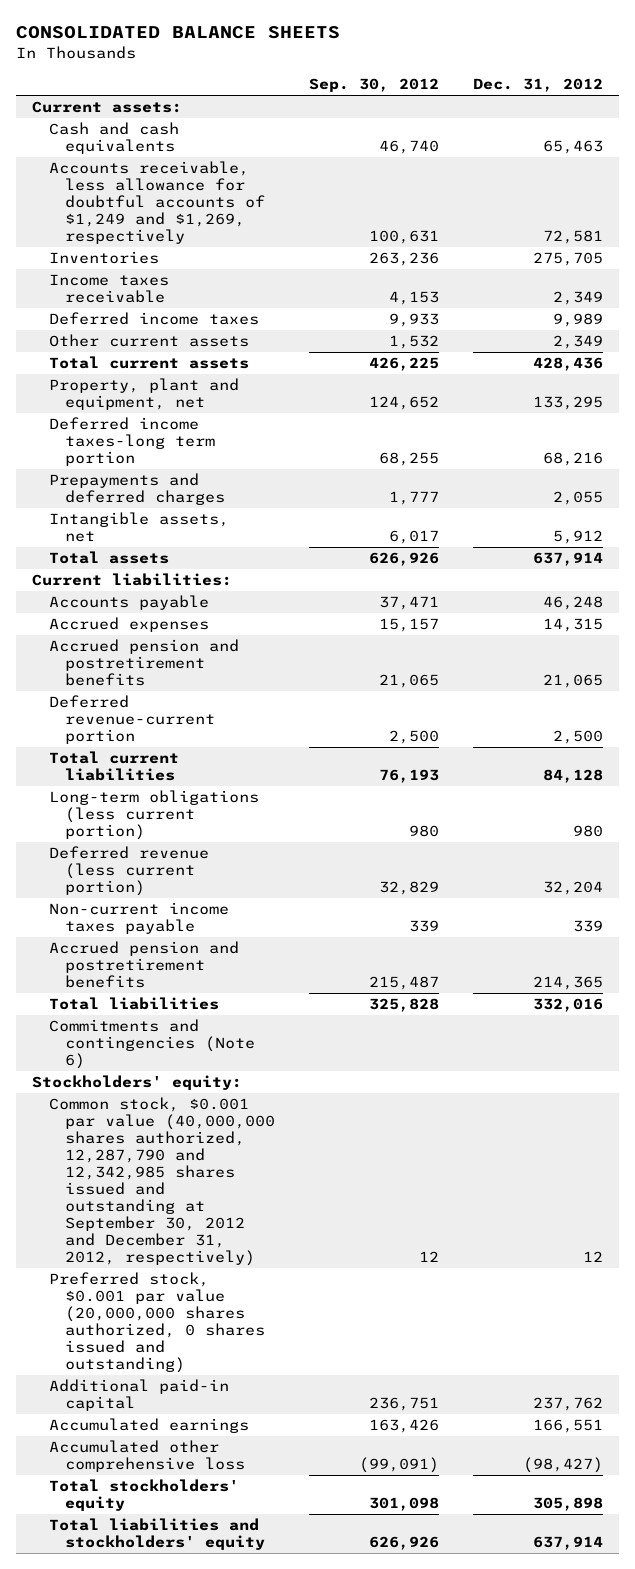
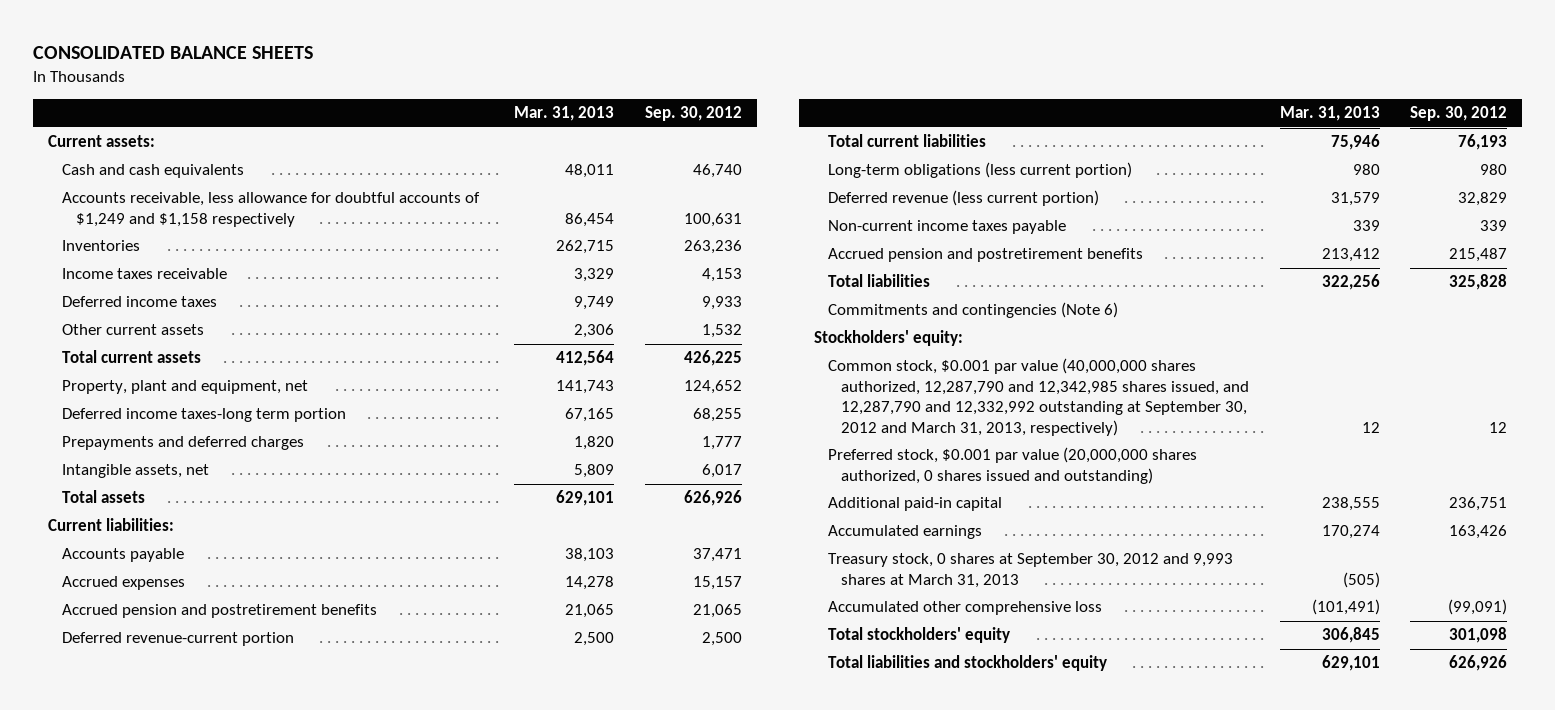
- | Sep. 30, 2012 | Dec. 31, 2012
+ | Mar. 31, 2013 | Sep. 30, 2012
- Accounts receivable, less allowance for doubtful accounts of $1,249 and $1,269, respectively | 100,631 | 72,581
+ Accounts receivable, less allowance for doubtful accounts of $1,249 and $1,158 respectively | 86,454 | 100,631
- Common stock, $0.001 par value (40,000,000 shares authorized, 12,287,790 and 12,342,985 shares issued and outstanding at September 30, 2012 and December 31, 2012, respectively) | 12 | 12
+ Common stock, $0.001 par value (40,000,000 shares authorized, 12,287,790 and 12,342,985 shares issued, and 12,287,790 and 12,332,992 outstanding at September 30, 2012 and March 31, 2013, respectively) | 12 | 12
+ Treasury stock, 0 shares at September 30, 2012 and 9,993 shares at March 31, 2013 | (505) |

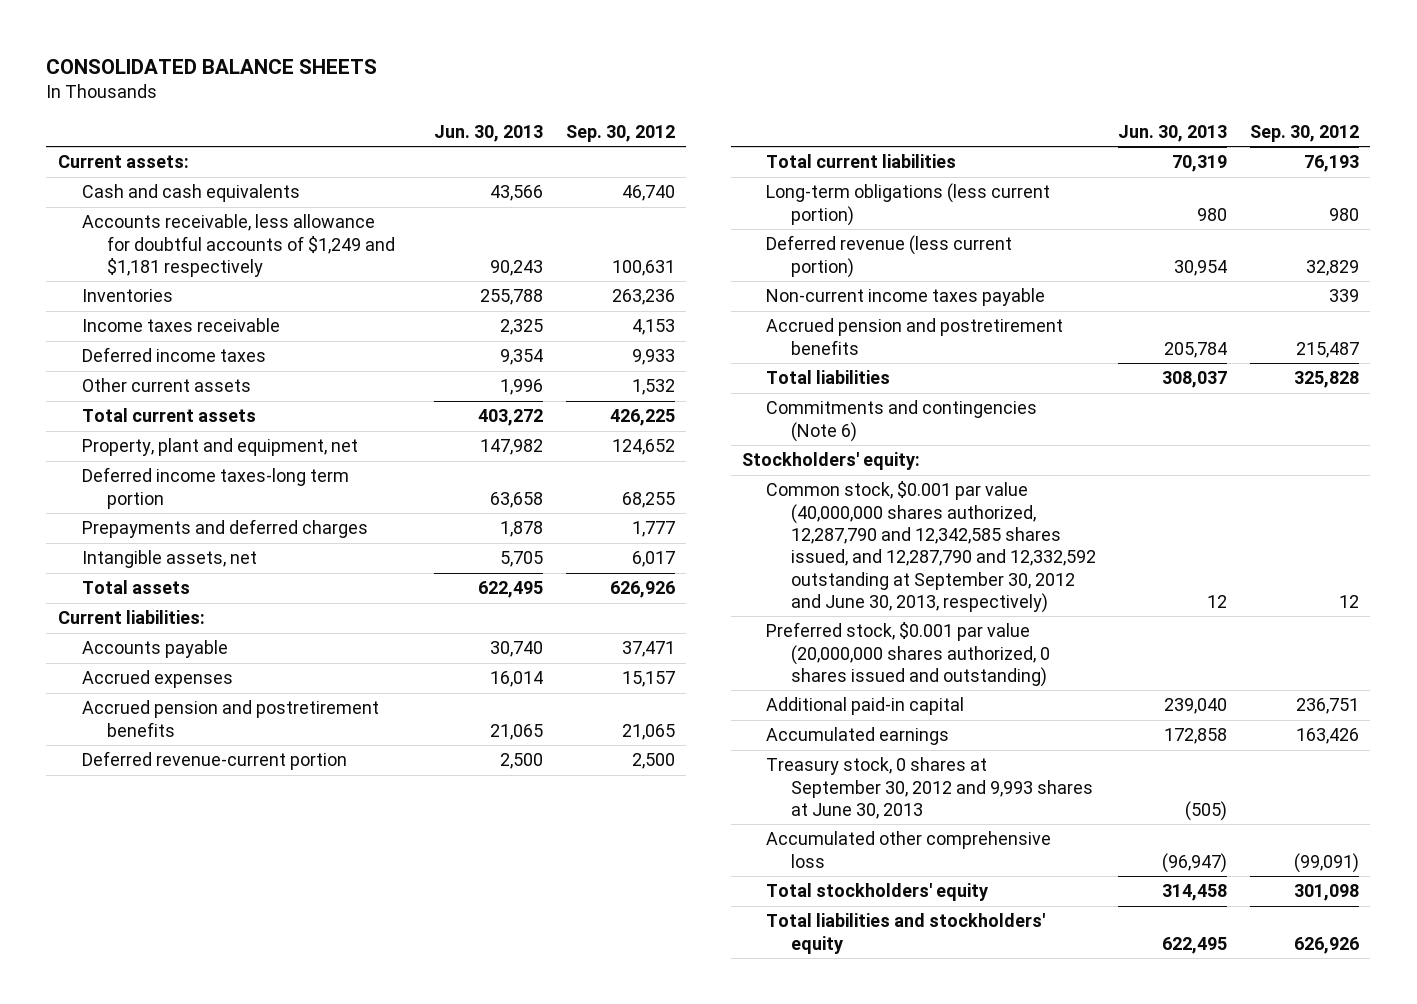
- | Mar. 31, 2013 | Sep. 30, 2012
+ | Jun. 30, 2013 | Sep. 30, 2012
- Accounts receivable, less allowance for doubtful accounts of $1,249 and $1,158 respectively | 86,454 | 100,631
+ Accounts receivable, less allowance for doubtful accounts of $1,249 and $1,181 respectively | 90,243 | 100,631
- Common stock, $0.001 par value (40,000,000 shares authorized, 12,287,790 and 12,342,985 shares issued, and 12,287,790 and 12,332,992 outstanding at September 30, 2012 and March 31, 2013, respectively) | 12 | 12
+ Common stock, $0.001 par value (40,000,000 shares authorized, 12,287,790 and 12,342,585 shares issued, and 12,287,790 and 12,332,592 outstanding at September 30, 2012 and June 30, 2013, respectively) | 12 | 12
- Treasury stock, 0 shares at September 30, 2012 and 9,993 shares at March 31, 2013 | (505) |
+ Treasury stock, 0 shares at September 30, 2012 and 9,993 shares at June 30, 2013 | (505) |

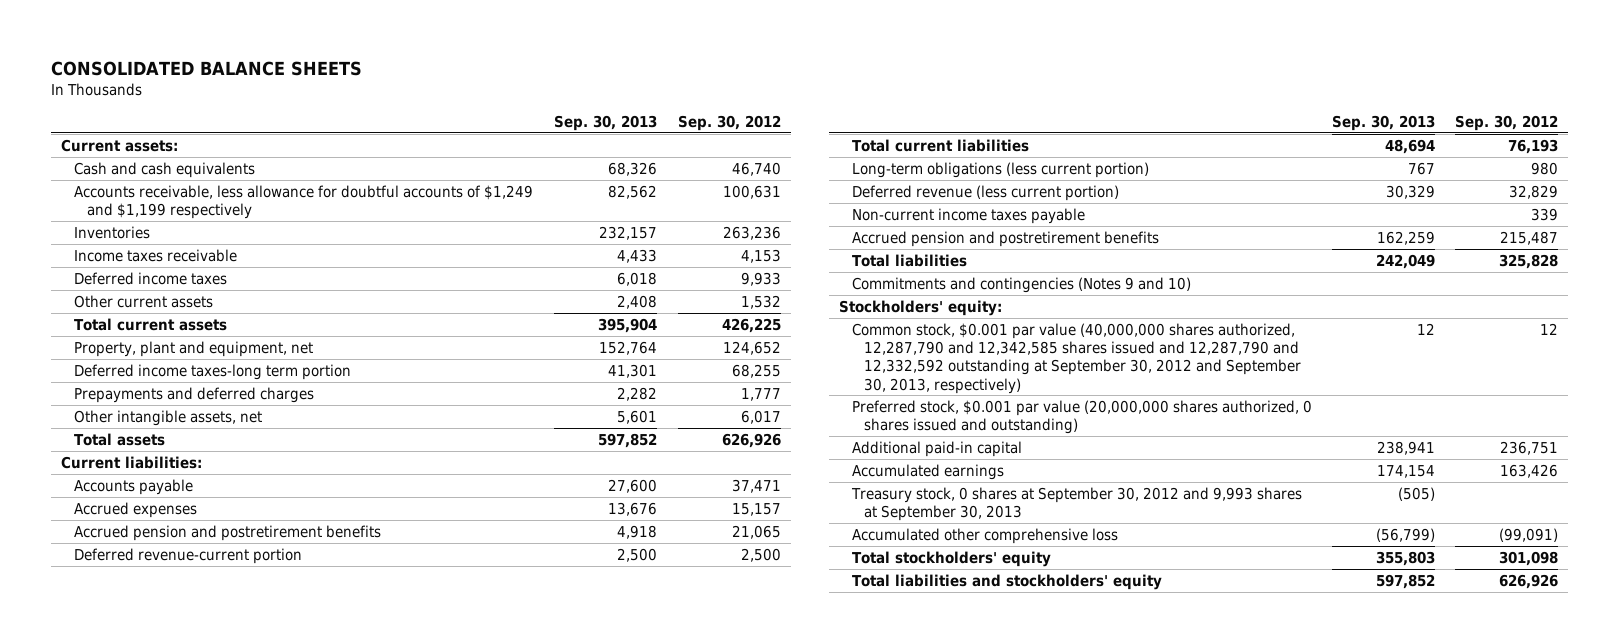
- | Jun. 30, 2013 | Sep. 30, 2012
+ | Sep. 30, 2013 | Sep. 30, 2012
- Accounts receivable, less allowance for doubtful accounts of $1,249 and $1,181 respectively | 90,243 | 100,631
+ Accounts receivable, less allowance for doubtful accounts of $1,249 and $1,199 respectively | 82,562 | 100,631
- Intangible assets, net | 5,705 | 6,017
+ Other intangible assets, net | 5,601 | 6,017
- Commitments and contingencies (Note 6)
+ Commitments and contingencies (Notes 9 and 10)
- Common stock, $0.001 par value (40,000,000 shares authorized, 12,287,790 and 12,342,585 shares issued, and 12,287,790 and 12,332,592 outstanding at September 30, 2012 and June 30, 2013, respectively) | 12 | 12
+ Common stock, $0.001 par value (40,000,000 shares authorized, 12,287,790 and 12,342,585 shares issued and 12,287,790 and 12,332,592 outstanding at September 30, 2012 and September 30, 2013, respectively) | 12 | 12
- Treasury stock, 0 shares at September 30, 2012 and 9,993 shares at June 30, 2013 | (505) |
+ Treasury stock, 0 shares at September 30, 2012 and 9,993 shares at September 30, 2013 | (505) |

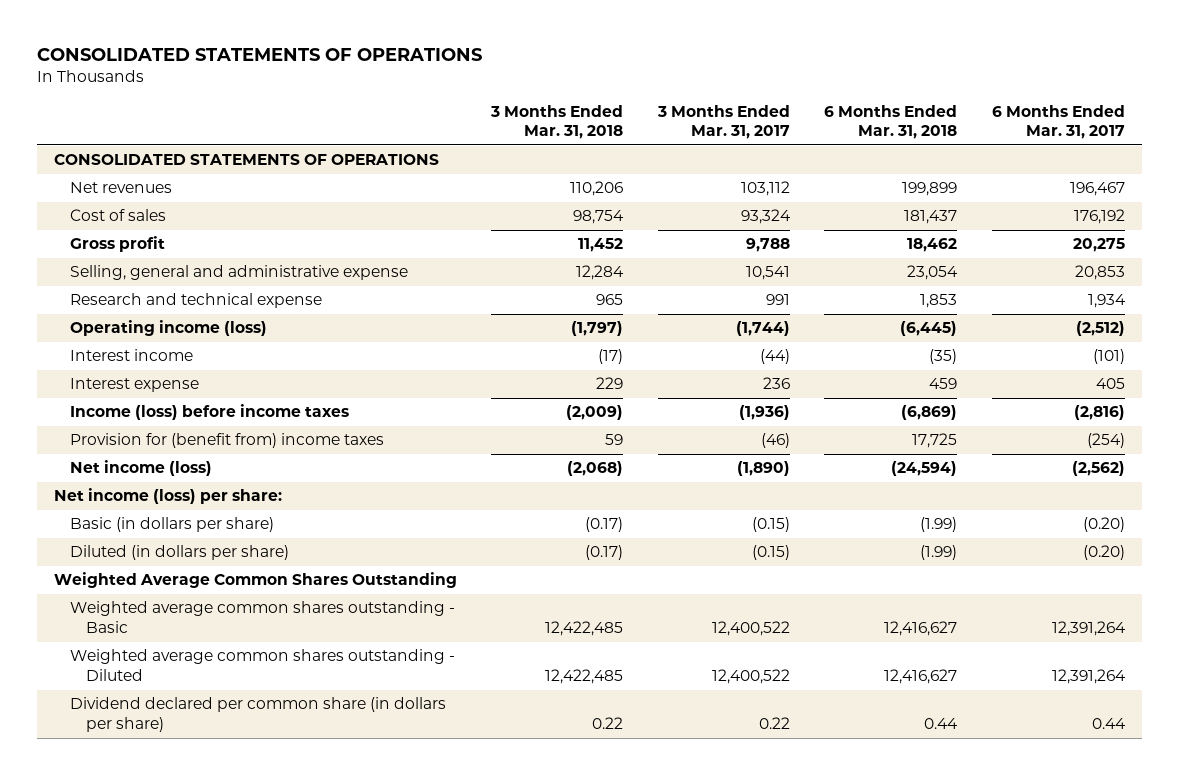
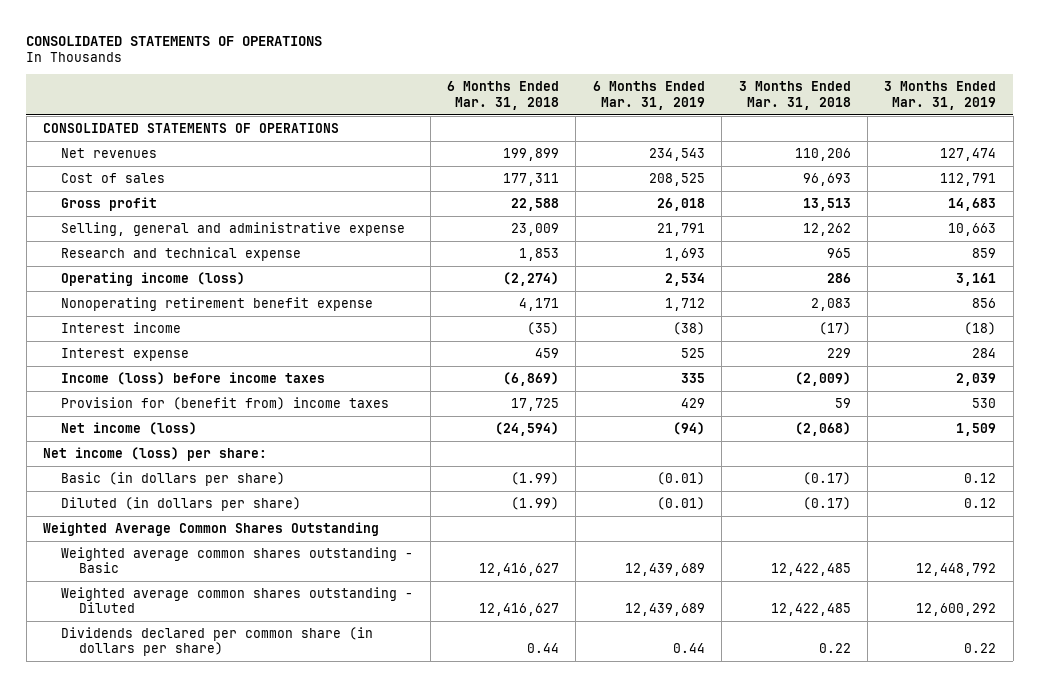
- | 3 Months Ended Mar. 31, 2018 | 3 Months Ended Mar. 31, 2017 | 6 Months Ended Mar. 31, 2018 | 6 Months Ended Mar. 31, 2017
+ | 6 Months Ended Mar. 31, 2018 | 6 Months Ended Mar. 31, 2019 | 3 Months Ended Mar. 31, 2018 | 3 Months Ended Mar. 31, 2019
- Cost of sales | 98,754 | 93,324 | 181,437 | 176,192
- Gross profit | 11,452 | 9,788 | 18,462 | 20,275
- Selling, general and administrative expense | 12,284 | 10,541 | 23,054 | 20,853
+ Cost of sales | 177,311 | 208,525 | 96,693 | 112,791
+ Gross profit | 22,588 | 26,018 | 13,513 | 14,683
+ Selling, general and administrative expense | 23,009 | 21,791 | 12,262 | 10,663
- Operating income (loss) | (1,797) | (1,744) | (6,445) | (2,512)
+ Operating income (loss) | (2,274) | 2,534 | 286 | 3,161
+ Nonoperating retirement benefit expense | 4,171 | 1,712 | 2,083 | 856
- Dividend declared per common share (in dollars per share) | 0.22 | 0.22 | 0.44 | 0.44
+ Dividends declared per common share (in dollars per share) | 0.44 | 0.44 | 0.22 | 0.22

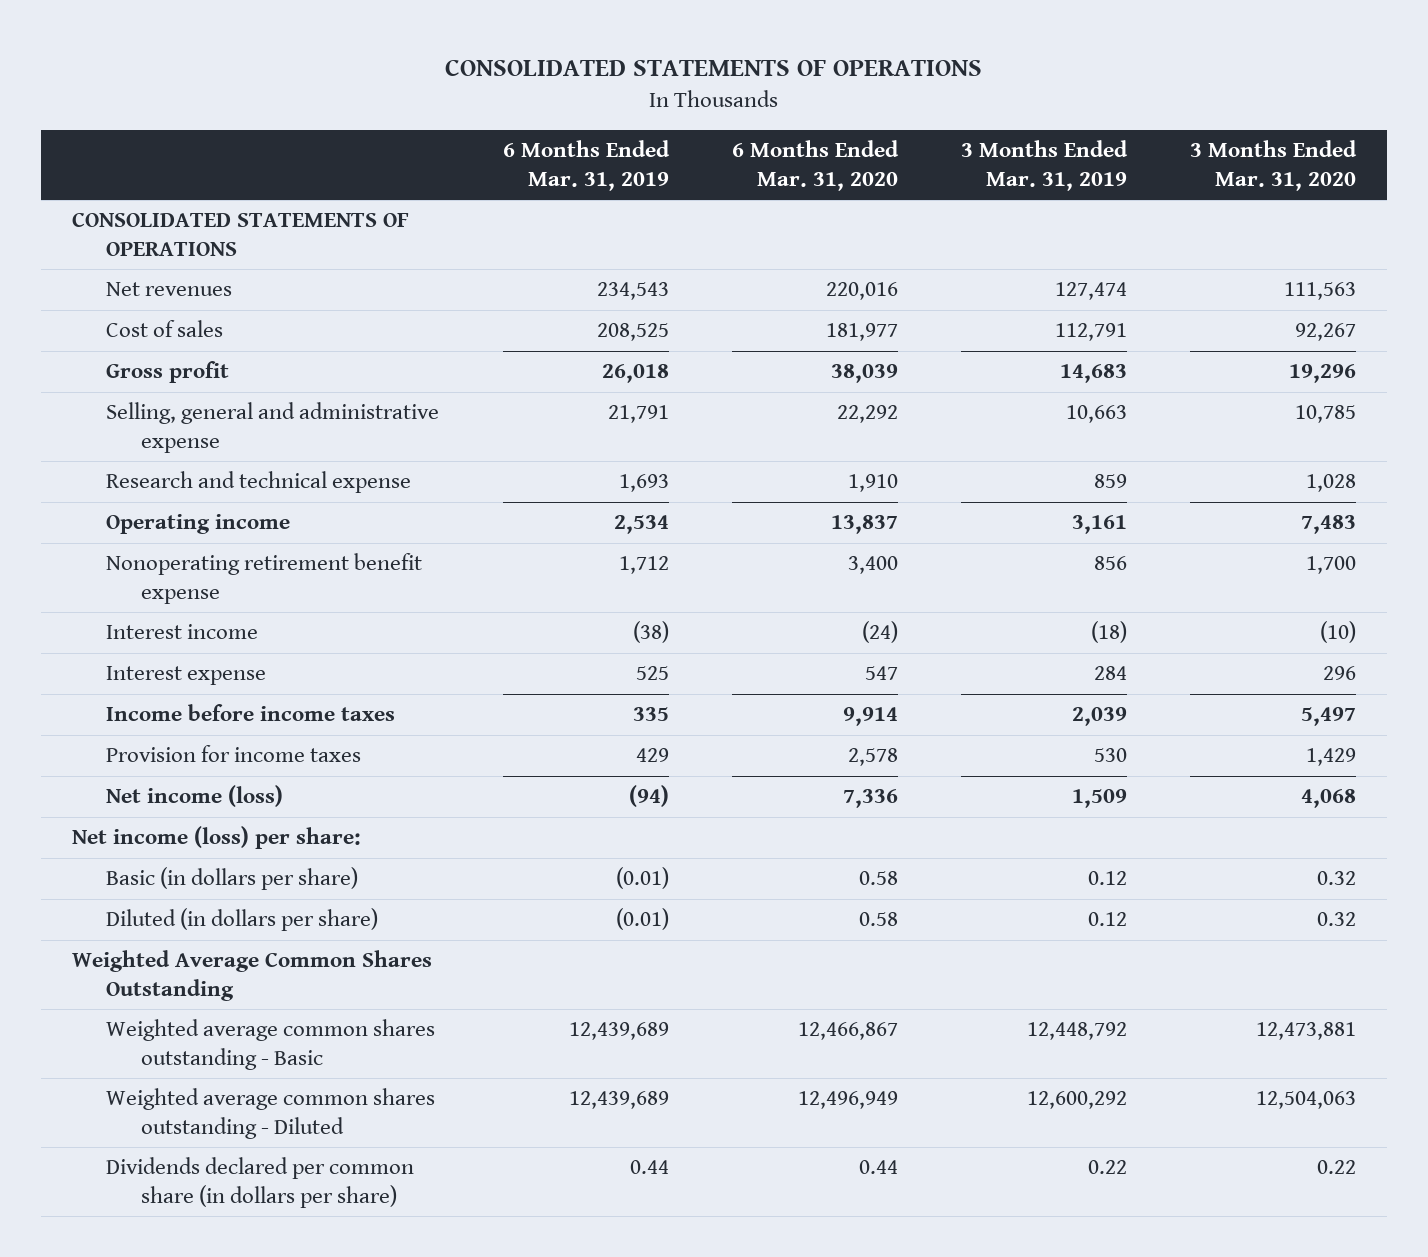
- | 6 Months Ended Mar. 31, 2018 | 6 Months Ended Mar. 31, 2019 | 3 Months Ended Mar. 31, 2018 | 3 Months Ended Mar. 31, 2019
+ | 6 Months Ended Mar. 31, 2019 | 6 Months Ended Mar. 31, 2020 | 3 Months Ended Mar. 31, 2019 | 3 Months Ended Mar. 31, 2020
- Operating income (loss) | (2,274) | 2,534 | 286 | 3,161
+ Operating income | 2,534 | 13,837 | 3,161 | 7,483
- Income (loss) before income taxes | (6,869) | 335 | (2,009) | 2,039
- Provision for (benefit from) income taxes | 17,725 | 429 | 59 | 530
+ Income before income taxes | 335 | 9,914 | 2,039 | 5,497
+ Provision for income taxes | 429 | 2,578 | 530 | 1,429

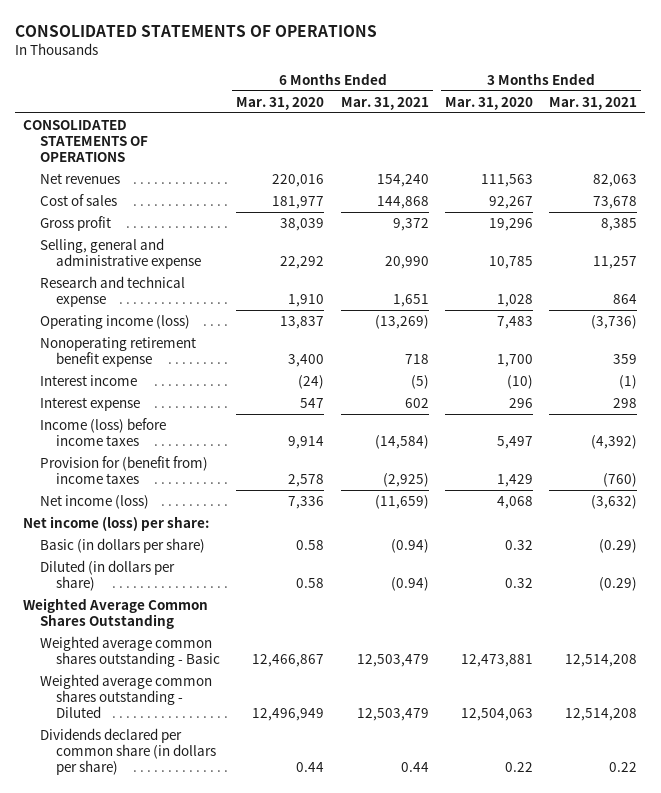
- | 6 Months Ended Mar. 31, 2019 | 6 Months Ended Mar. 31, 2020 | 3 Months Ended Mar. 31, 2019 | 3 Months Ended Mar. 31, 2020
+ | 6 Months Ended Mar. 31, 2020 | 6 Months Ended Mar. 31, 2021 | 3 Months Ended Mar. 31, 2020 | 3 Months Ended Mar. 31, 2021
- Operating income | 2,534 | 13,837 | 3,161 | 7,483
+ Operating income (loss) | 13,837 | (13,269) | 7,483 | (3,736)
- Income before income taxes | 335 | 9,914 | 2,039 | 5,497
- Provision for income taxes | 429 | 2,578 | 530 | 1,429
+ Income (loss) before income taxes | 9,914 | (14,584) | 5,497 | (4,392)
+ Provision for (benefit from) income taxes | 2,578 | (2,925) | 1,429 | (760)

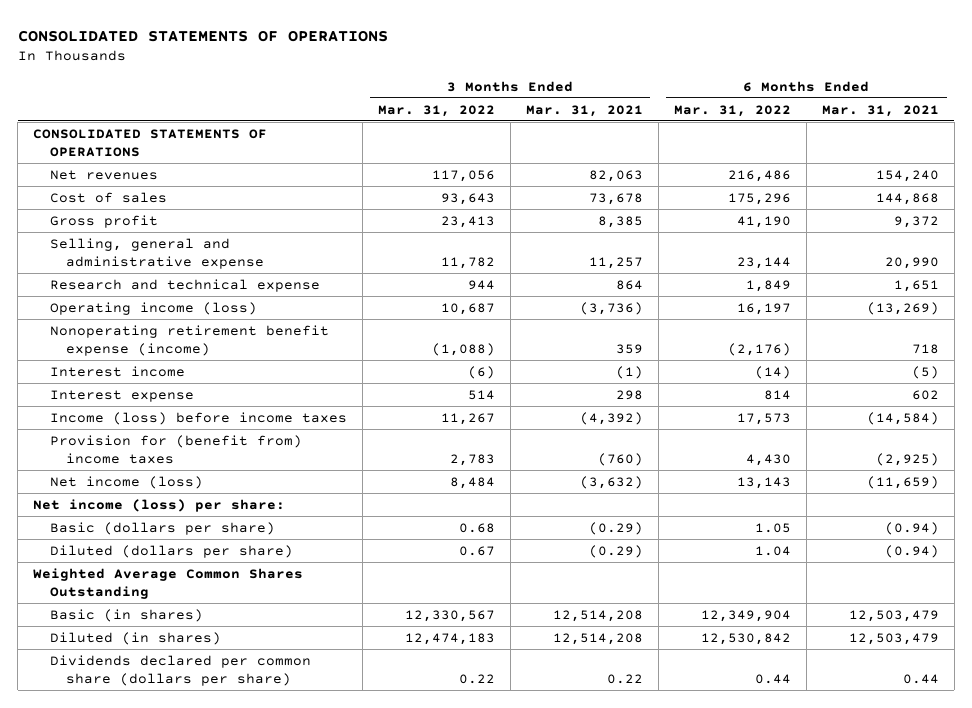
- | 6 Months Ended Mar. 31, 2020 | 6 Months Ended Mar. 31, 2021 | 3 Months Ended Mar. 31, 2020 | 3 Months Ended Mar. 31, 2021
+ | 3 Months Ended Mar. 31, 2022 | 3 Months Ended Mar. 31, 2021 | 6 Months Ended Mar. 31, 2022 | 6 Months Ended Mar. 31, 2021
- Nonoperating retirement benefit expense | 3,400 | 718 | 1,700 | 359
+ Nonoperating retirement benefit expense (income) | (1,088) | 359 | (2,176) | 718
- Basic (in dollars per share) | 0.58 | (0.94) | 0.32 | (0.29)
- Diluted (in dollars per share) | 0.58 | (0.94) | 0.32 | (0.29)
+ Basic (dollars per share) | 0.68 | (0.29) | 1.05 | (0.94)
+ Diluted (dollars per share) | 0.67 | (0.29) | 1.04 | (0.94)
- Weighted average common shares outstanding - Basic | 12,466,867 | 12,503,479 | 12,473,881 | 12,514,208
- Weighted average common shares outstanding - Diluted | 12,496,949 | 12,503,479 | 12,504,063 | 12,514,208
- Dividends declared per common share (in dollars per share) | 0.44 | 0.44 | 0.22 | 0.22
+ Basic (in shares) | 12,330,567 | 12,514,208 | 12,349,904 | 12,503,479
+ Diluted (in shares) | 12,474,183 | 12,514,208 | 12,530,842 | 12,503,479
+ Dividends declared per common share (dollars per share) | 0.22 | 0.22 | 0.44 | 0.44

